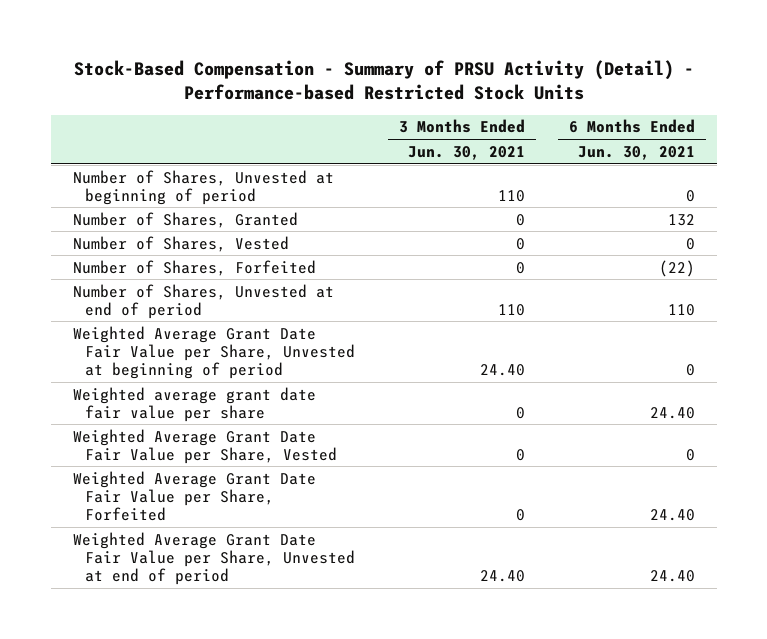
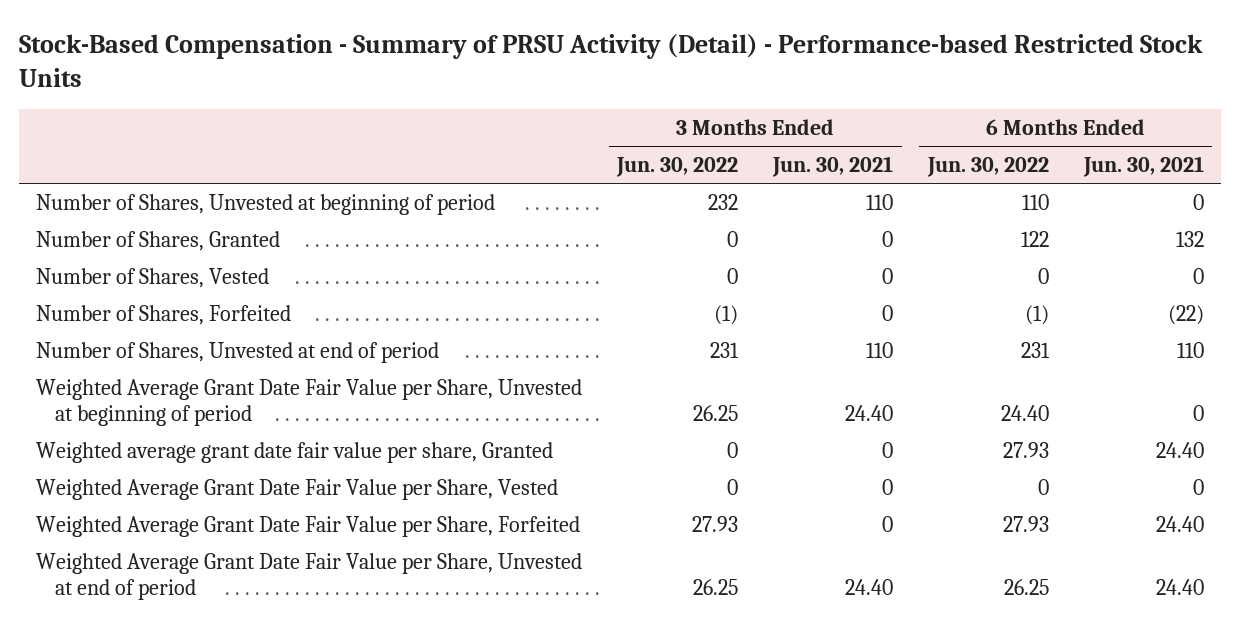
- | 3 Months Ended Jun. 30, 2021 | 6 Months Ended Jun. 30, 2021
+ | 3 Months Ended Jun. 30, 2022 | 3 Months Ended Jun. 30, 2021 | 6 Months Ended Jun. 30, 2022 | 6 Months Ended Jun. 30, 2021
- Weighted average grant date fair value per share | 0 | 24.40
+ Weighted average grant date fair value per share, Granted | 0 | 0 | 27.93 | 24.40

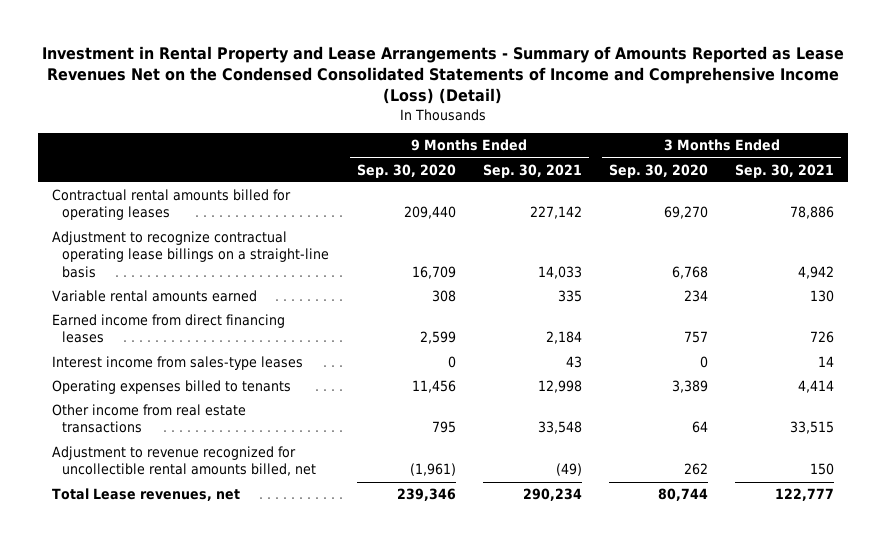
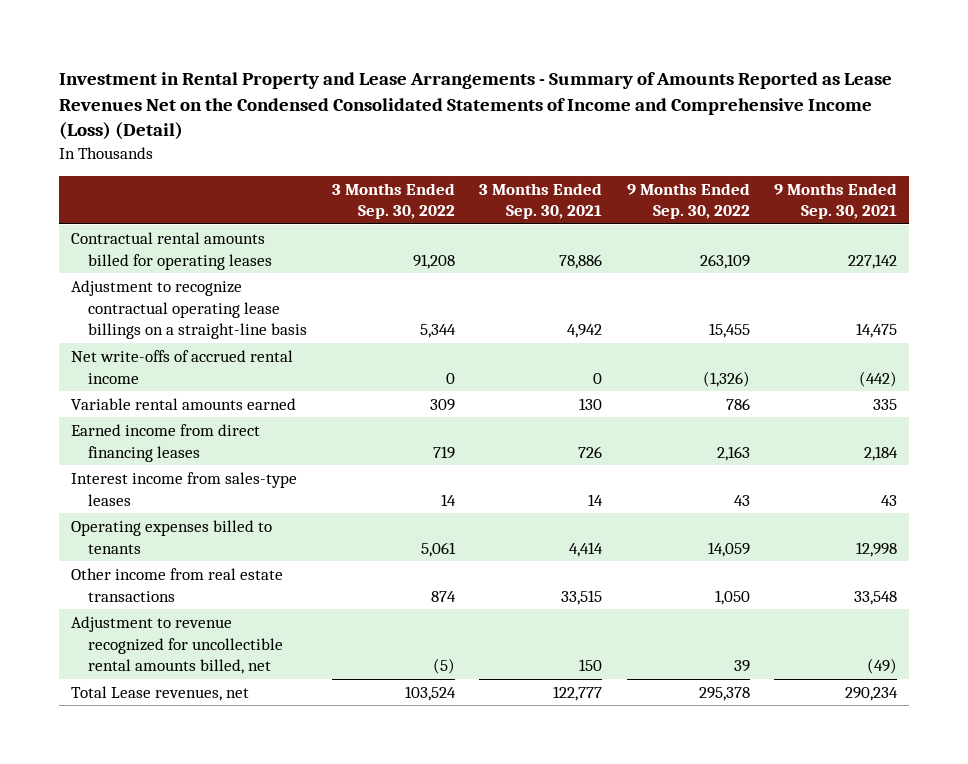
- | 9 Months Ended Sep. 30, 2020 | 9 Months Ended Sep. 30, 2021 | 3 Months Ended Sep. 30, 2020 | 3 Months Ended Sep. 30, 2021
+ | 3 Months Ended Sep. 30, 2022 | 3 Months Ended Sep. 30, 2021 | 9 Months Ended Sep. 30, 2022 | 9 Months Ended Sep. 30, 2021
- Adjustment to recognize contractual operating lease billings on a straight-line basis | 16,709 | 14,033 | 6,768 | 4,942
+ Adjustment to recognize contractual operating lease billings on a straight-line basis | 5,344 | 4,942 | 15,455 | 14,475
+ Net write-offs of accrued rental income | 0 | 0 | (1,326) | (442)

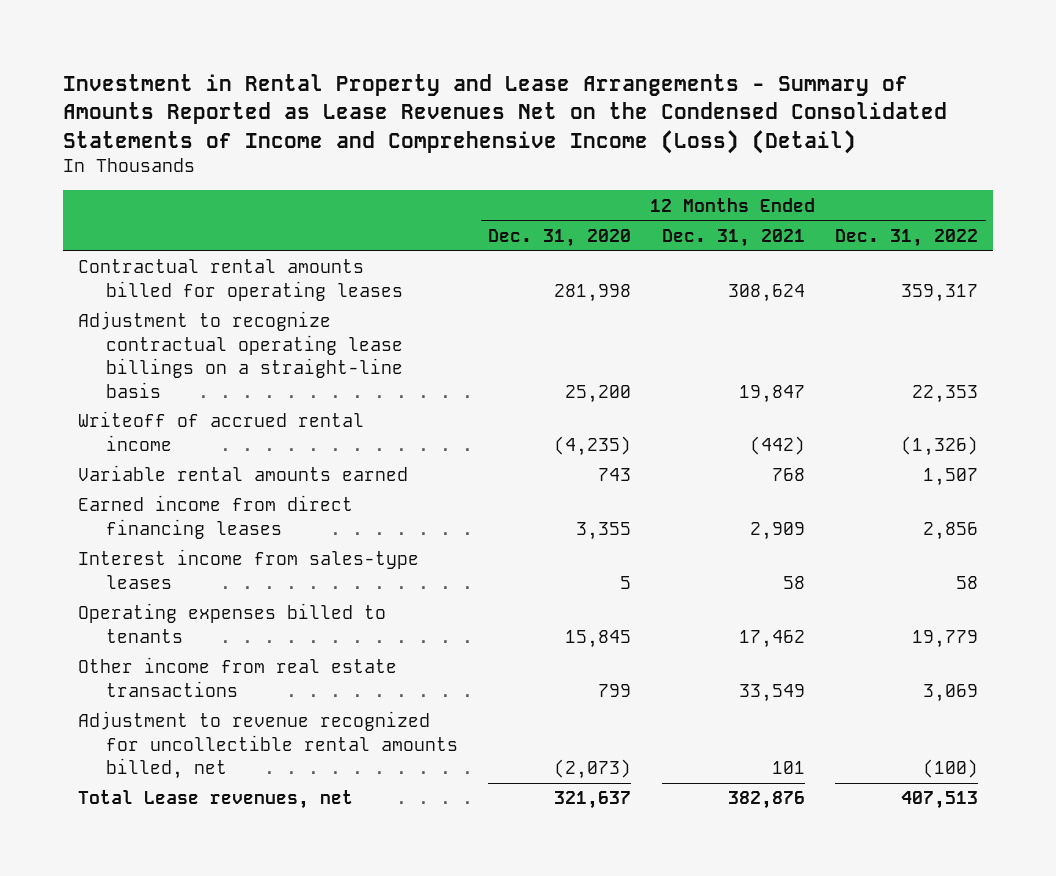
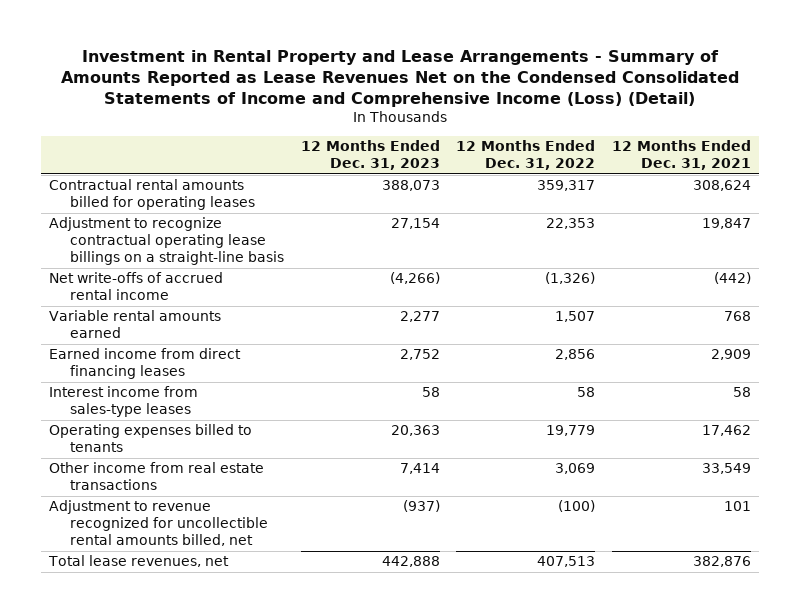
- | 12 Months Ended Dec. 31, 2020 | 12 Months Ended Dec. 31, 2021 | 12 Months Ended Dec. 31, 2022
+ | 12 Months Ended Dec. 31, 2023 | 12 Months Ended Dec. 31, 2022 | 12 Months Ended Dec. 31, 2021
- Writeoff of accrued rental income | (4,235) | (442) | (1,326)
+ Net write-offs of accrued rental income | (4,266) | (1,326) | (442)
- Total Lease revenues, net | 321,637 | 382,876 | 407,513
+ Total lease revenues, net | 442,888 | 407,513 | 382,876

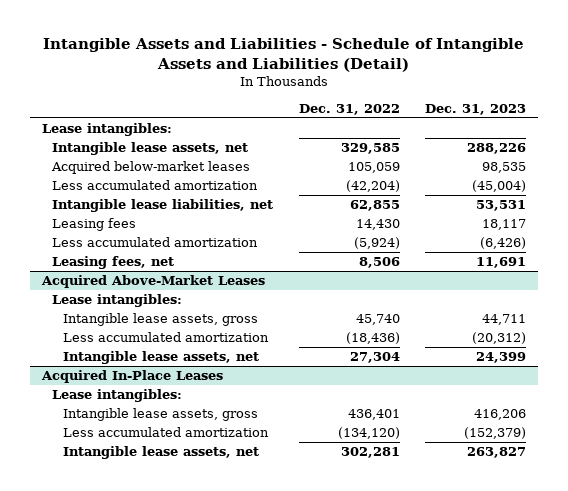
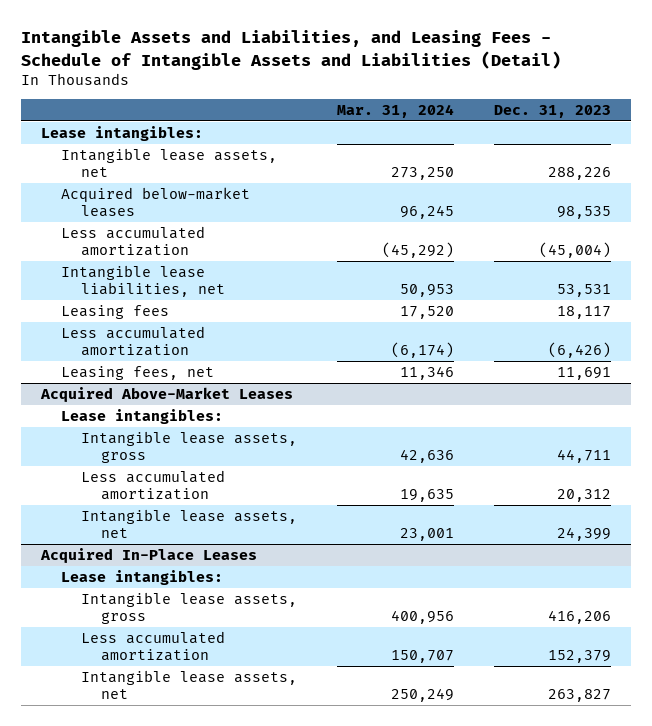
- Intangible Assets and Liabilities - Schedule of Intangible Assets and Liabilities (Detail)
+ Intangible Assets and Liabilities, and Leasing Fees - Schedule of Intangible Assets and Liabilities (Detail)
- | Dec. 31, 2022 | Dec. 31, 2023
+ | Mar. 31, 2024 | Dec. 31, 2023
@ Acquired Above-Market Leases
- Less accumulated amortization | (18,436) | (20,312)
+ Less accumulated amortization | 19,635 | 20,312
@ Acquired In-Place Leases
- Less accumulated amortization | (134,120) | (152,379)
+ Less accumulated amortization | 150,707 | 152,379

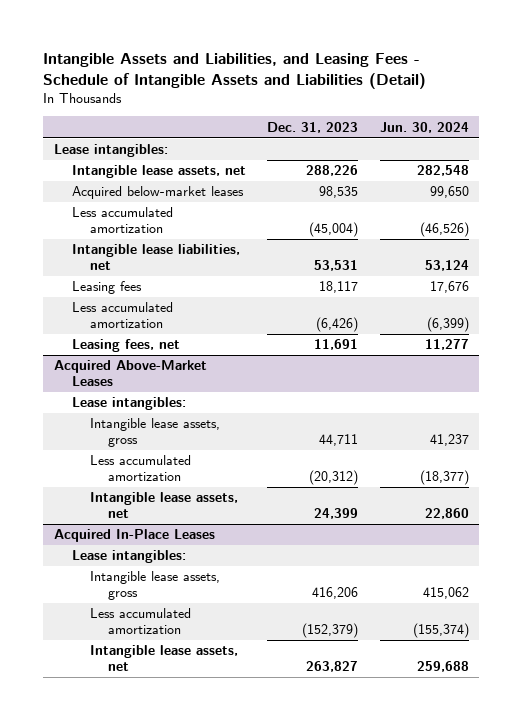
- | Mar. 31, 2024 | Dec. 31, 2023
+ | Dec. 31, 2023 | Jun. 30, 2024
@ Acquired Above-Market Leases
- Less accumulated amortization | 19,635 | 20,312
+ Less accumulated amortization | (20,312) | (18,377)
@ Acquired In-Place Leases
- Less accumulated amortization | 150,707 | 152,379
+ Less accumulated amortization | (152,379) | (155,374)

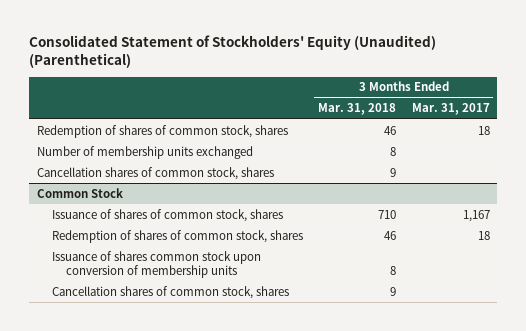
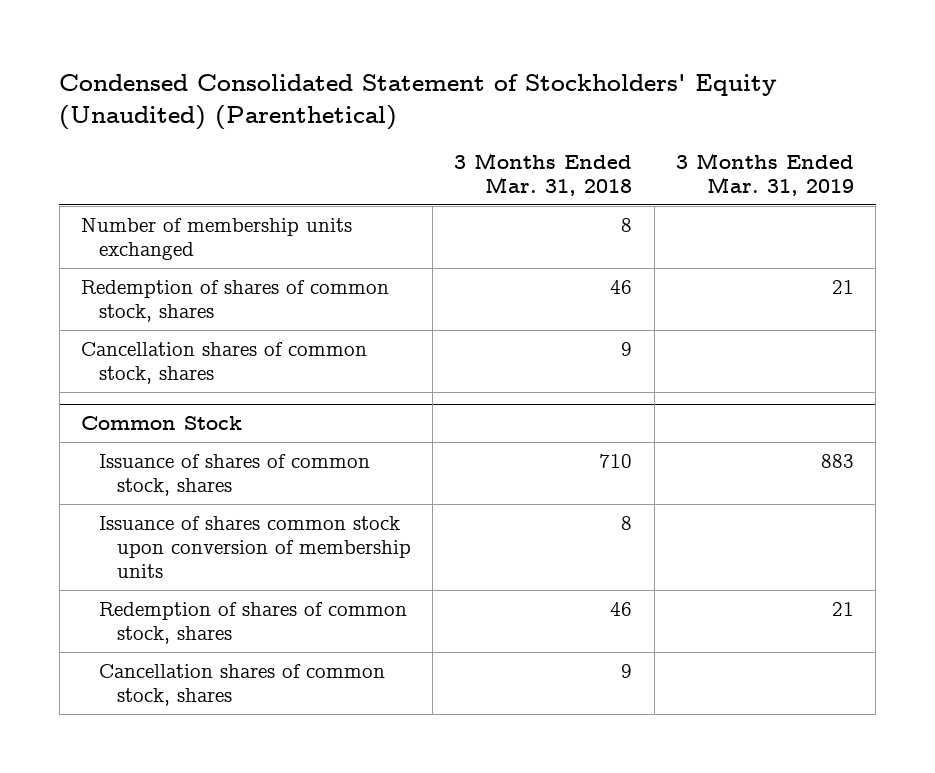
- Consolidated Statement of Stockholders' Equity (Unaudited) (Parenthetical)
+ Condensed Consolidated Statement of Stockholders' Equity (Unaudited) (Parenthetical)
- | 3 Months Ended Mar. 31, 2018 | 3 Months Ended Mar. 31, 2017
+ | 3 Months Ended Mar. 31, 2018 | 3 Months Ended Mar. 31, 2019
moved down: Redemption of shares of common stock, shares | 46 | 21
@ Common Stock
moved down: Redemption of shares of common stock, shares | 46 | 21

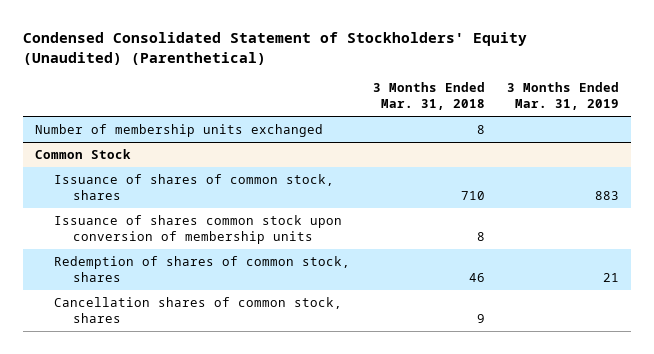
- Redemption of shares of common stock, shares | 46 | 21
- Cancellation shares of common stock, shares | 9 |

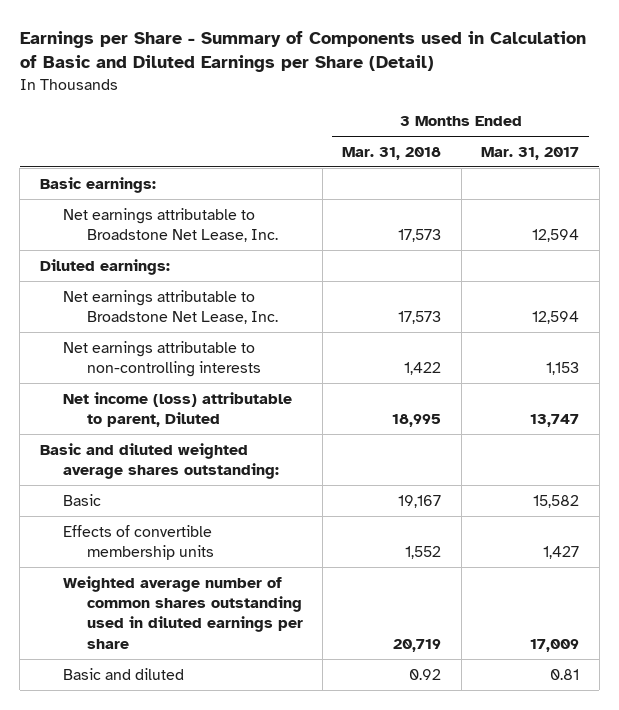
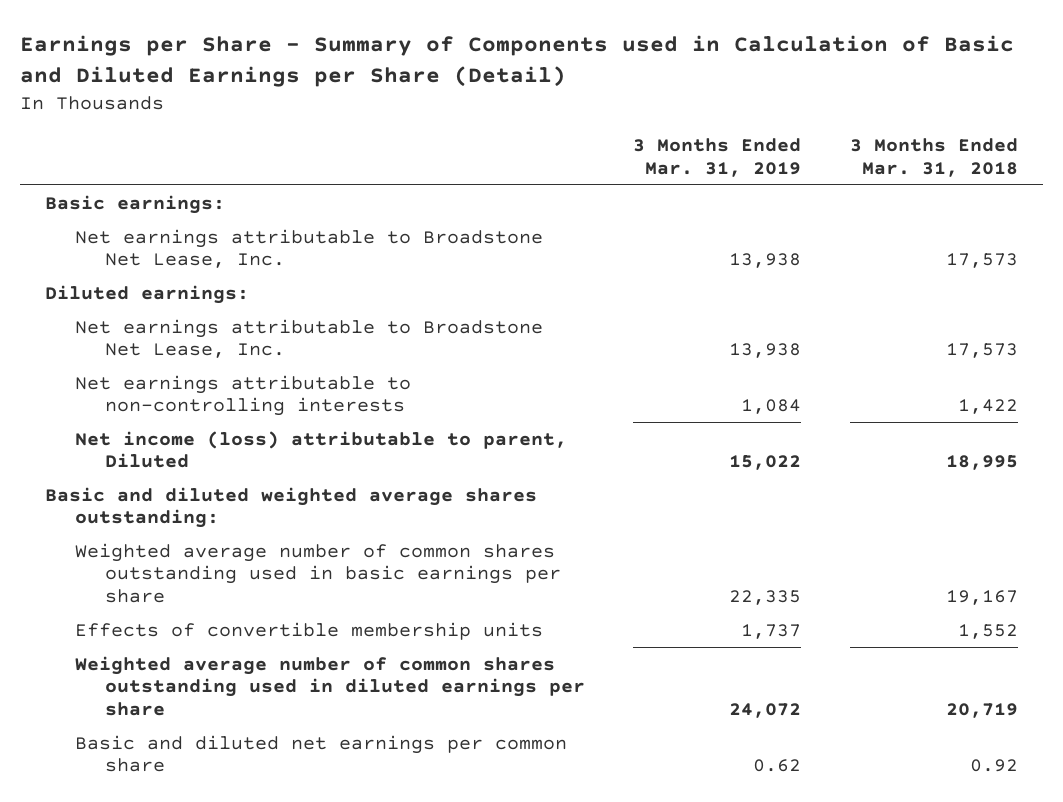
- | 3 Months Ended Mar. 31, 2018 | 3 Months Ended Mar. 31, 2017
+ | 3 Months Ended Mar. 31, 2019 | 3 Months Ended Mar. 31, 2018
- Basic | 19,167 | 15,582
+ Weighted average number of common shares outstanding used in basic earnings per share | 22,335 | 19,167
- Basic and diluted | 0.92 | 0.81
+ Basic and diluted net earnings per common share | 0.62 | 0.92

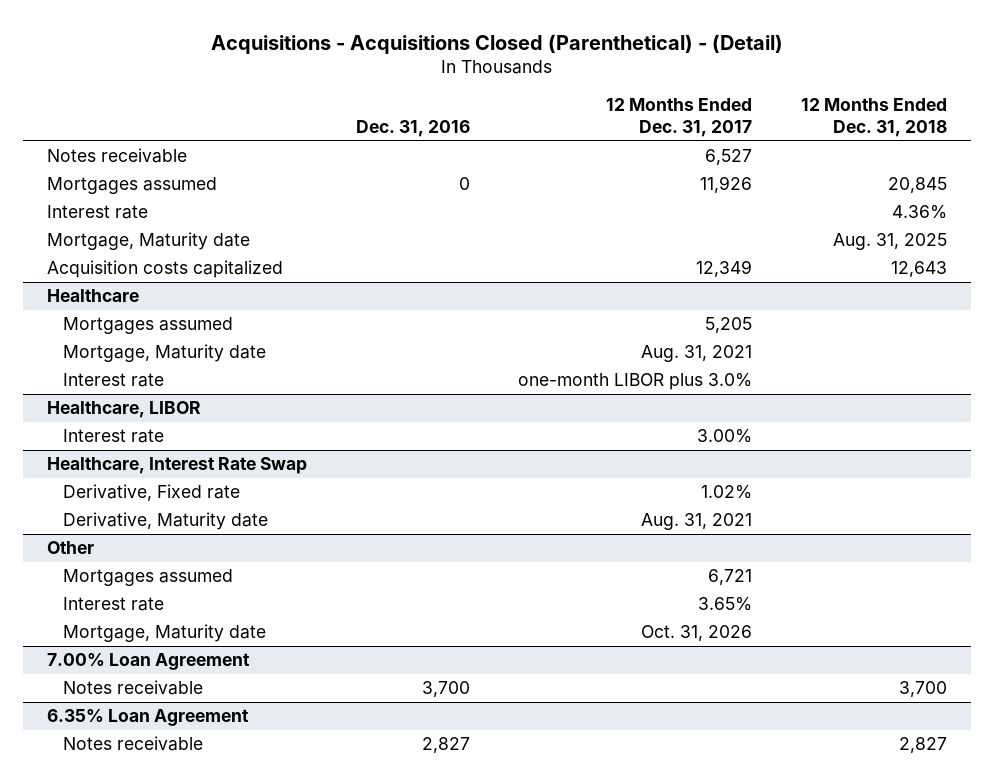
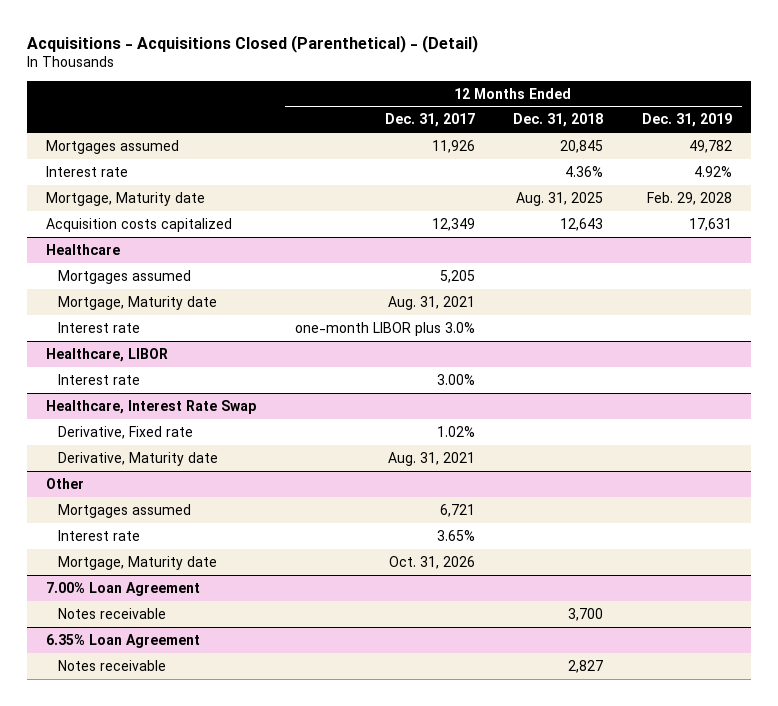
- | Dec. 31, 2016 | 12 Months Ended Dec. 31, 2017 | 12 Months Ended Dec. 31, 2018
+ | 12 Months Ended Dec. 31, 2017 | 12 Months Ended Dec. 31, 2018 | 12 Months Ended Dec. 31, 2019
- Notes receivable | | 6,527 |

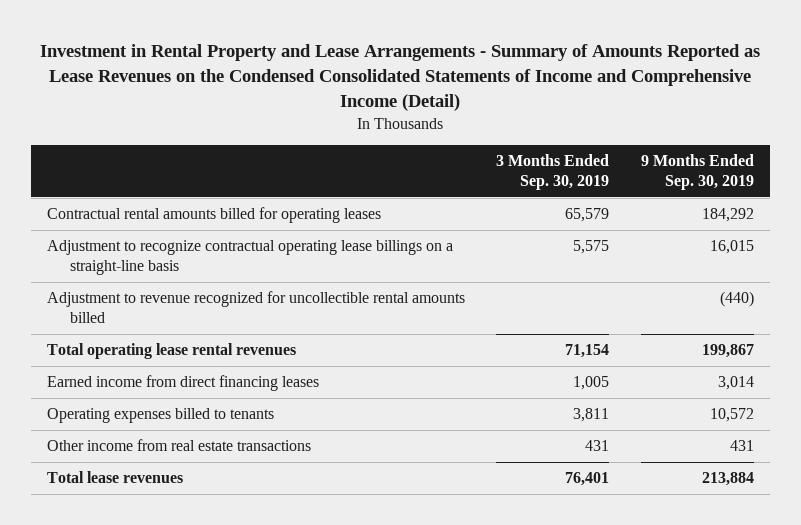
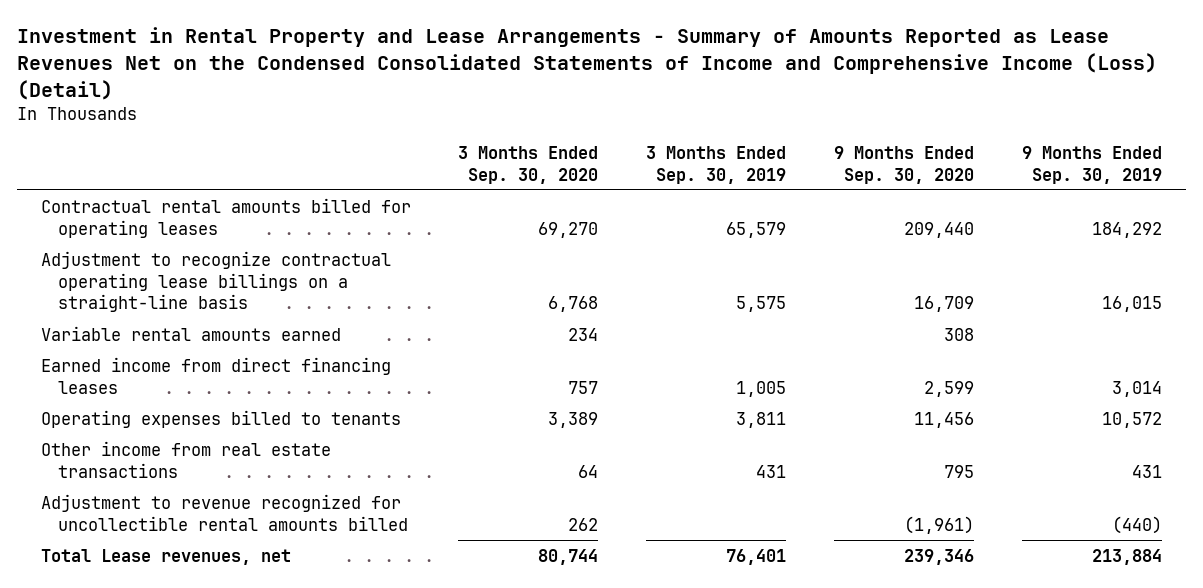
- Investment in Rental Property and Lease Arrangements - Summary of Amounts Reported as Lease Revenues on the Condensed Consolidated Statements of Income and Comprehensive Income (Detail)
+ Investment in Rental Property and Lease Arrangements - Summary of Amounts Reported as Lease Revenues Net on the Condensed Consolidated Statements of Income and Comprehensive Income (Loss) (Detail)
- | 3 Months Ended Sep. 30, 2019 | 9 Months Ended Sep. 30, 2019
+ | 3 Months Ended Sep. 30, 2020 | 3 Months Ended Sep. 30, 2019 | 9 Months Ended Sep. 30, 2020 | 9 Months Ended Sep. 30, 2019
- Total operating lease rental revenues | 71,154 | 199,867
+ Variable rental amounts earned | 234 | | 308 |
- Total lease revenues | 76,401 | 213,884
moved down: Adjustment to revenue recognized for uncollectible rental amounts billed | 262 | | (1,961) | (440)
+ Total Lease revenues, net | 80,744 | 76,401 | 239,346 | 213,884

